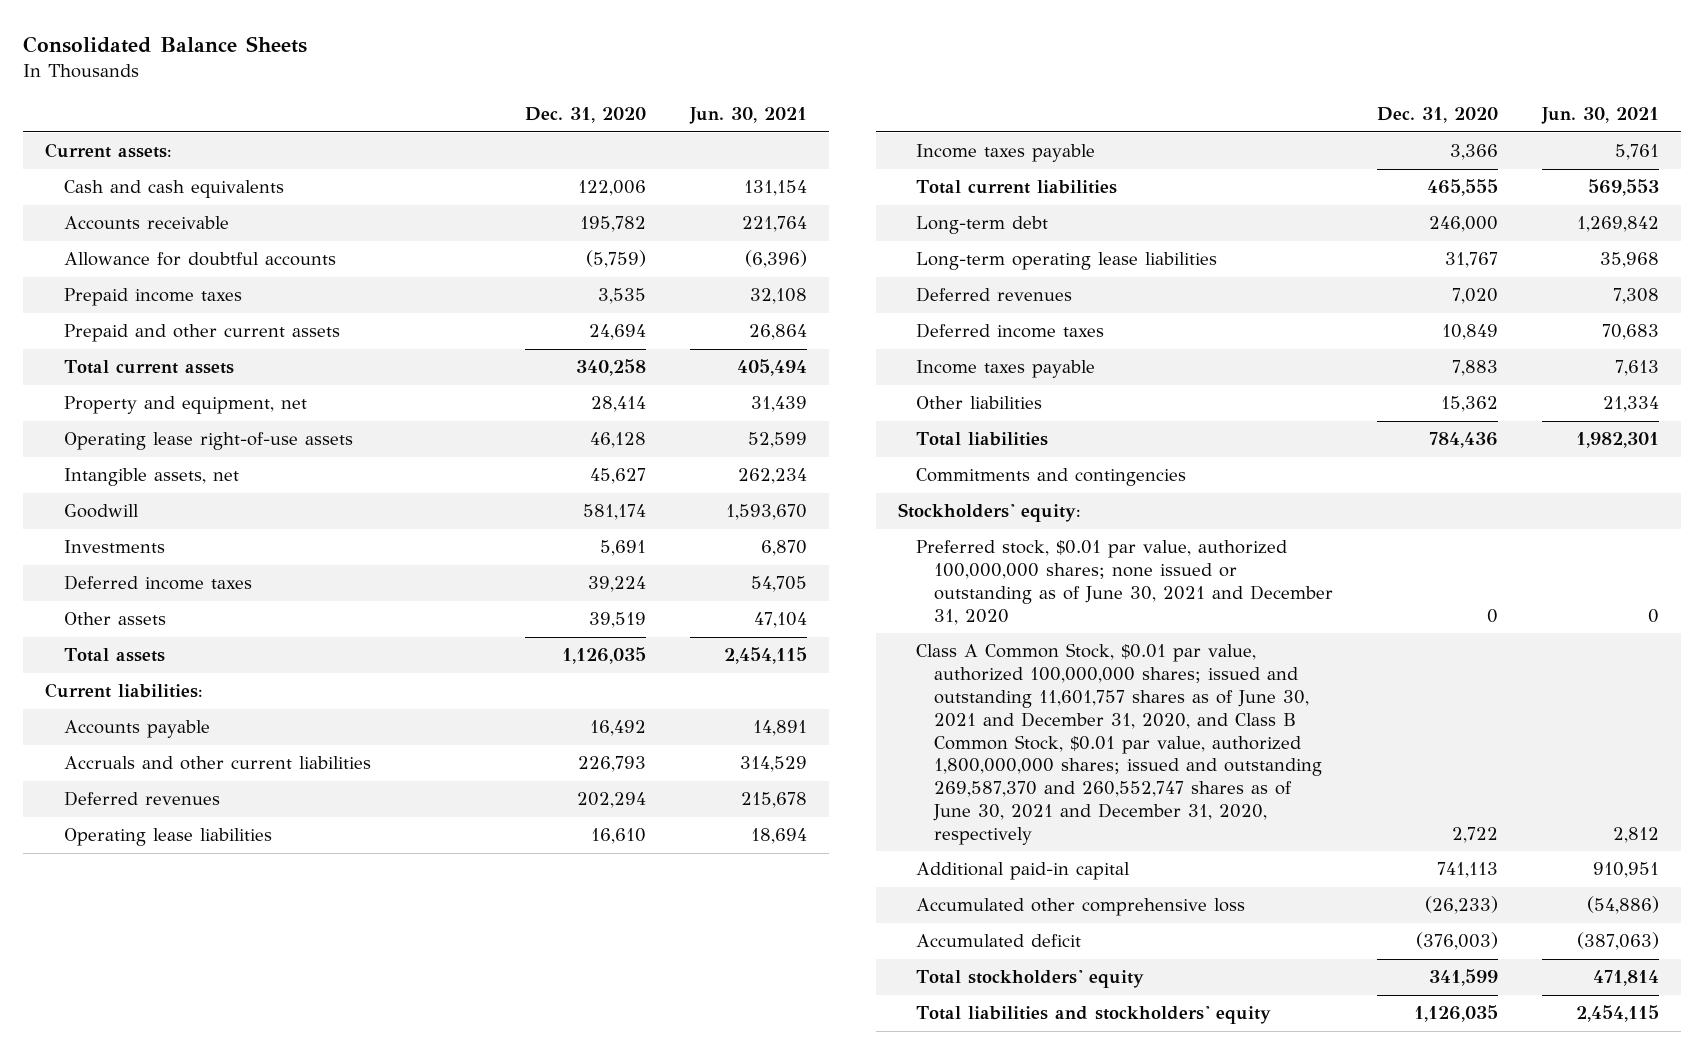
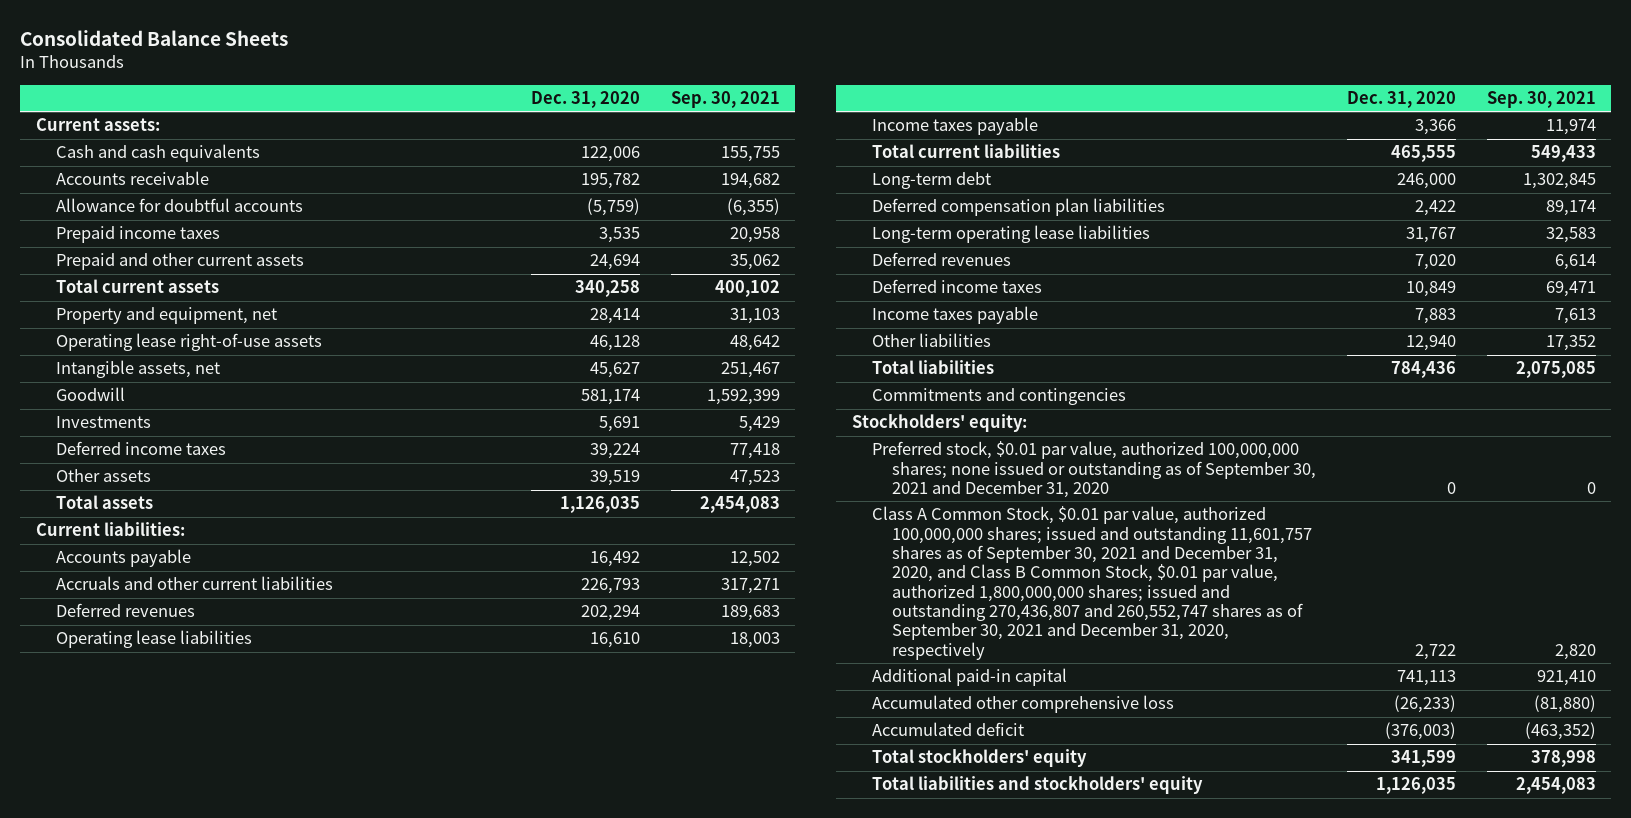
- | Dec. 31, 2020 | Jun. 30, 2021
+ | Dec. 31, 2020 | Sep. 30, 2021
+ Deferred compensation plan liabilities | 2,422 | 89,174
- Other liabilities | 15,362 | 21,334
+ Other liabilities | 12,940 | 17,352
- Preferred stock, $0.01 par value, authorized 100,000,000 shares; none issued or outstanding as of June 30, 2021 and December 31, 2020 | 0 | 0
- Class A Common Stock, $0.01 par value, authorized 100,000,000 shares; issued and outstanding 11,601,757 shares as of June 30, 2021 and December 31, 2020, and Class B Common Stock, $0.01 par value, authorized 1,800,000,000 shares; issued and outstanding 269,587,370 and 260,552,747 shares as of June 30, 2021 and December 31, 2020, respectively | 2,722 | 2,812
+ Preferred stock, $0.01 par value, authorized 100,000,000 shares; none issued or outstanding as of September 30, 2021 and December 31, 2020 | 0 | 0
+ Class A Common Stock, $0.01 par value, authorized 100,000,000 shares; issued and outstanding 11,601,757 shares as of September 30, 2021 and December 31, 2020, and Class B Common Stock, $0.01 par value, authorized 1,800,000,000 shares; issued and outstanding 270,436,807 and 260,552,747 shares as of September 30, 2021 and December 31, 2020, respectively | 2,722 | 2,820

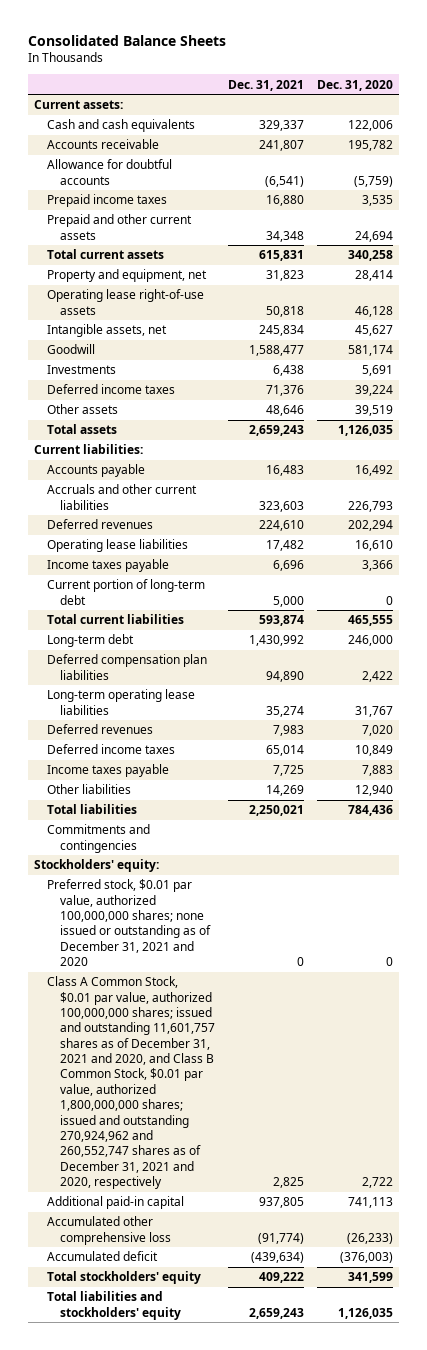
- | Dec. 31, 2020 | Sep. 30, 2021
+ | Dec. 31, 2021 | Dec. 31, 2020
+ Current portion of long-term debt | 5,000 | 0
- Preferred stock, $0.01 par value, authorized 100,000,000 shares; none issued or outstanding as of September 30, 2021 and December 31, 2020 | 0 | 0
- Class A Common Stock, $0.01 par value, authorized 100,000,000 shares; issued and outstanding 11,601,757 shares as of September 30, 2021 and December 31, 2020, and Class B Common Stock, $0.01 par value, authorized 1,800,000,000 shares; issued and outstanding 270,436,807 and 260,552,747 shares as of September 30, 2021 and December 31, 2020, respectively | 2,722 | 2,820
+ Preferred stock, $0.01 par value, authorized 100,000,000 shares; none issued or outstanding as of December 31, 2021 and 2020 | 0 | 0
+ Class A Common Stock, $0.01 par value, authorized 100,000,000 shares; issued and outstanding 11,601,757 shares as of December 31, 2021 and 2020, and Class B Common Stock, $0.01 par value, authorized 1,800,000,000 shares; issued and outstanding 270,924,962 and 260,552,747 shares as of December 31, 2021 and 2020, respectively | 2,825 | 2,722

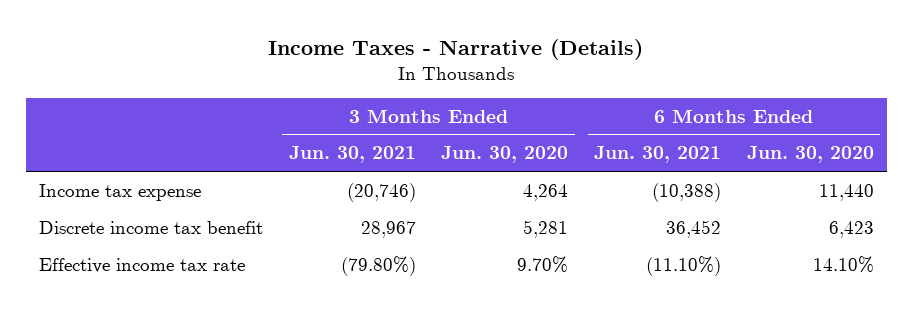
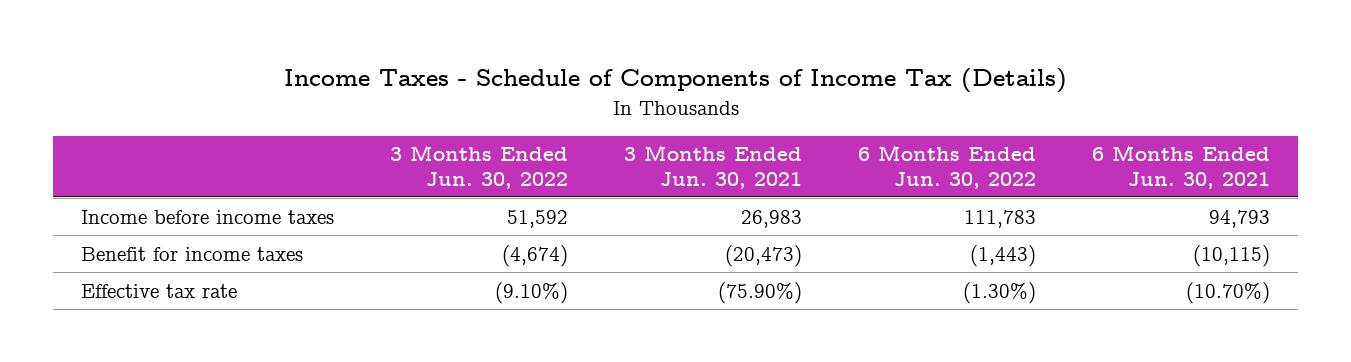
- Income Taxes - Narrative (Details)
+ Income Taxes - Schedule of Components of Income Tax (Details)
- | 3 Months Ended Jun. 30, 2021 | 3 Months Ended Jun. 30, 2020 | 6 Months Ended Jun. 30, 2021 | 6 Months Ended Jun. 30, 2020
+ | 3 Months Ended Jun. 30, 2022 | 3 Months Ended Jun. 30, 2021 | 6 Months Ended Jun. 30, 2022 | 6 Months Ended Jun. 30, 2021
- Income tax expense | (20,746) | 4,264 | (10,388) | 11,440
- Discrete income tax benefit | 28,967 | 5,281 | 36,452 | 6,423
- Effective income tax rate | (79.80%) | 9.70% | (11.10%) | 14.10%
+ Income before income taxes | 51,592 | 26,983 | 111,783 | 94,793
+ Benefit for income taxes | (4,674) | (20,473) | (1,443) | (10,115)
+ Effective tax rate | (9.10%) | (75.90%) | (1.30%) | (10.70%)

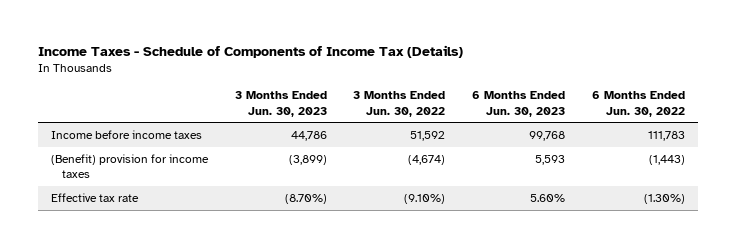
- | 3 Months Ended Jun. 30, 2022 | 3 Months Ended Jun. 30, 2021 | 6 Months Ended Jun. 30, 2022 | 6 Months Ended Jun. 30, 2021
+ | 3 Months Ended Jun. 30, 2023 | 3 Months Ended Jun. 30, 2022 | 6 Months Ended Jun. 30, 2023 | 6 Months Ended Jun. 30, 2022
- Benefit for income taxes | (4,674) | (20,473) | (1,443) | (10,115)
+ (Benefit) provision for income taxes | (3,899) | (4,674) | 5,593 | (1,443)

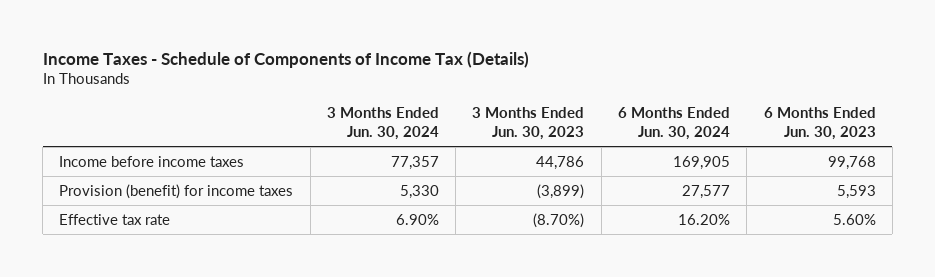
- | 3 Months Ended Jun. 30, 2023 | 3 Months Ended Jun. 30, 2022 | 6 Months Ended Jun. 30, 2023 | 6 Months Ended Jun. 30, 2022
+ | 3 Months Ended Jun. 30, 2024 | 3 Months Ended Jun. 30, 2023 | 6 Months Ended Jun. 30, 2024 | 6 Months Ended Jun. 30, 2023
- (Benefit) provision for income taxes | (3,899) | (4,674) | 5,593 | (1,443)
+ Provision (benefit) for income taxes | 5,330 | (3,899) | 27,577 | 5,593

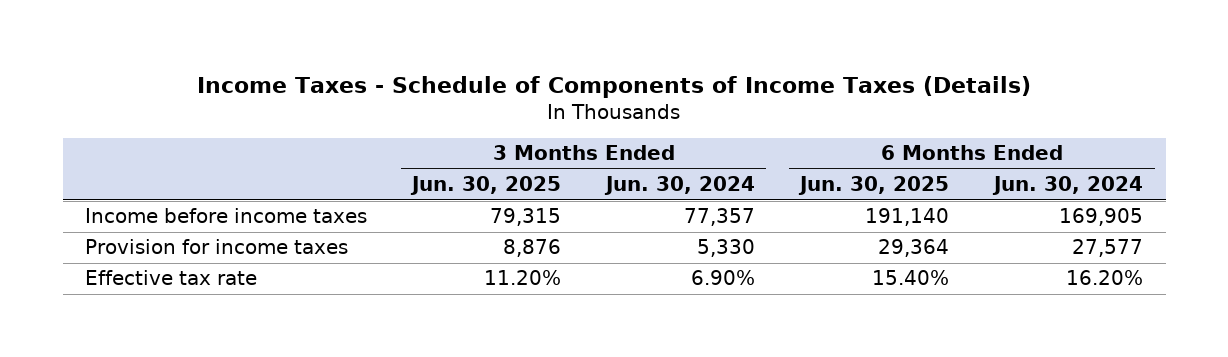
- Income Taxes - Schedule of Components of Income Tax (Details)
+ Income Taxes - Schedule of Components of Income Taxes (Details)
- | 3 Months Ended Jun. 30, 2024 | 3 Months Ended Jun. 30, 2023 | 6 Months Ended Jun. 30, 2024 | 6 Months Ended Jun. 30, 2023
+ | 3 Months Ended Jun. 30, 2025 | 3 Months Ended Jun. 30, 2024 | 6 Months Ended Jun. 30, 2025 | 6 Months Ended Jun. 30, 2024
- Provision (benefit) for income taxes | 5,330 | (3,899) | 27,577 | 5,593
+ Provision for income taxes | 8,876 | 5,330 | 29,364 | 27,577

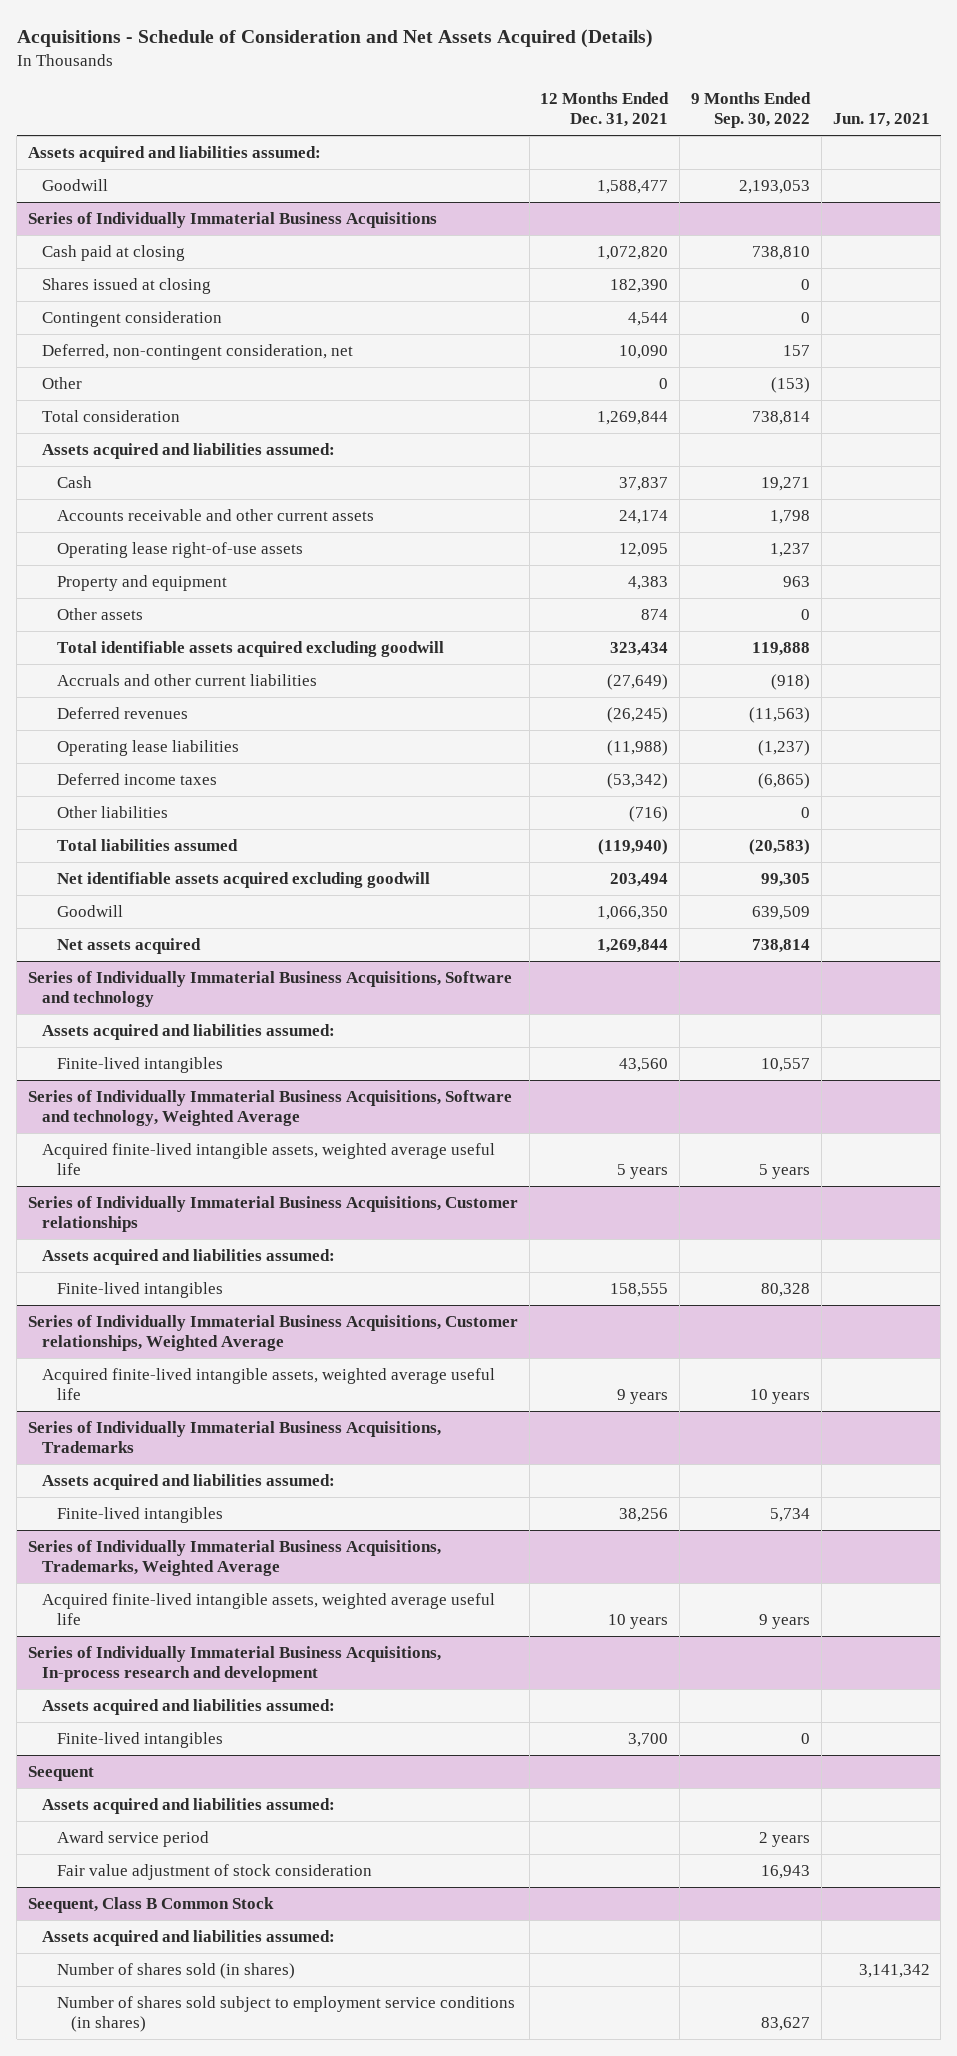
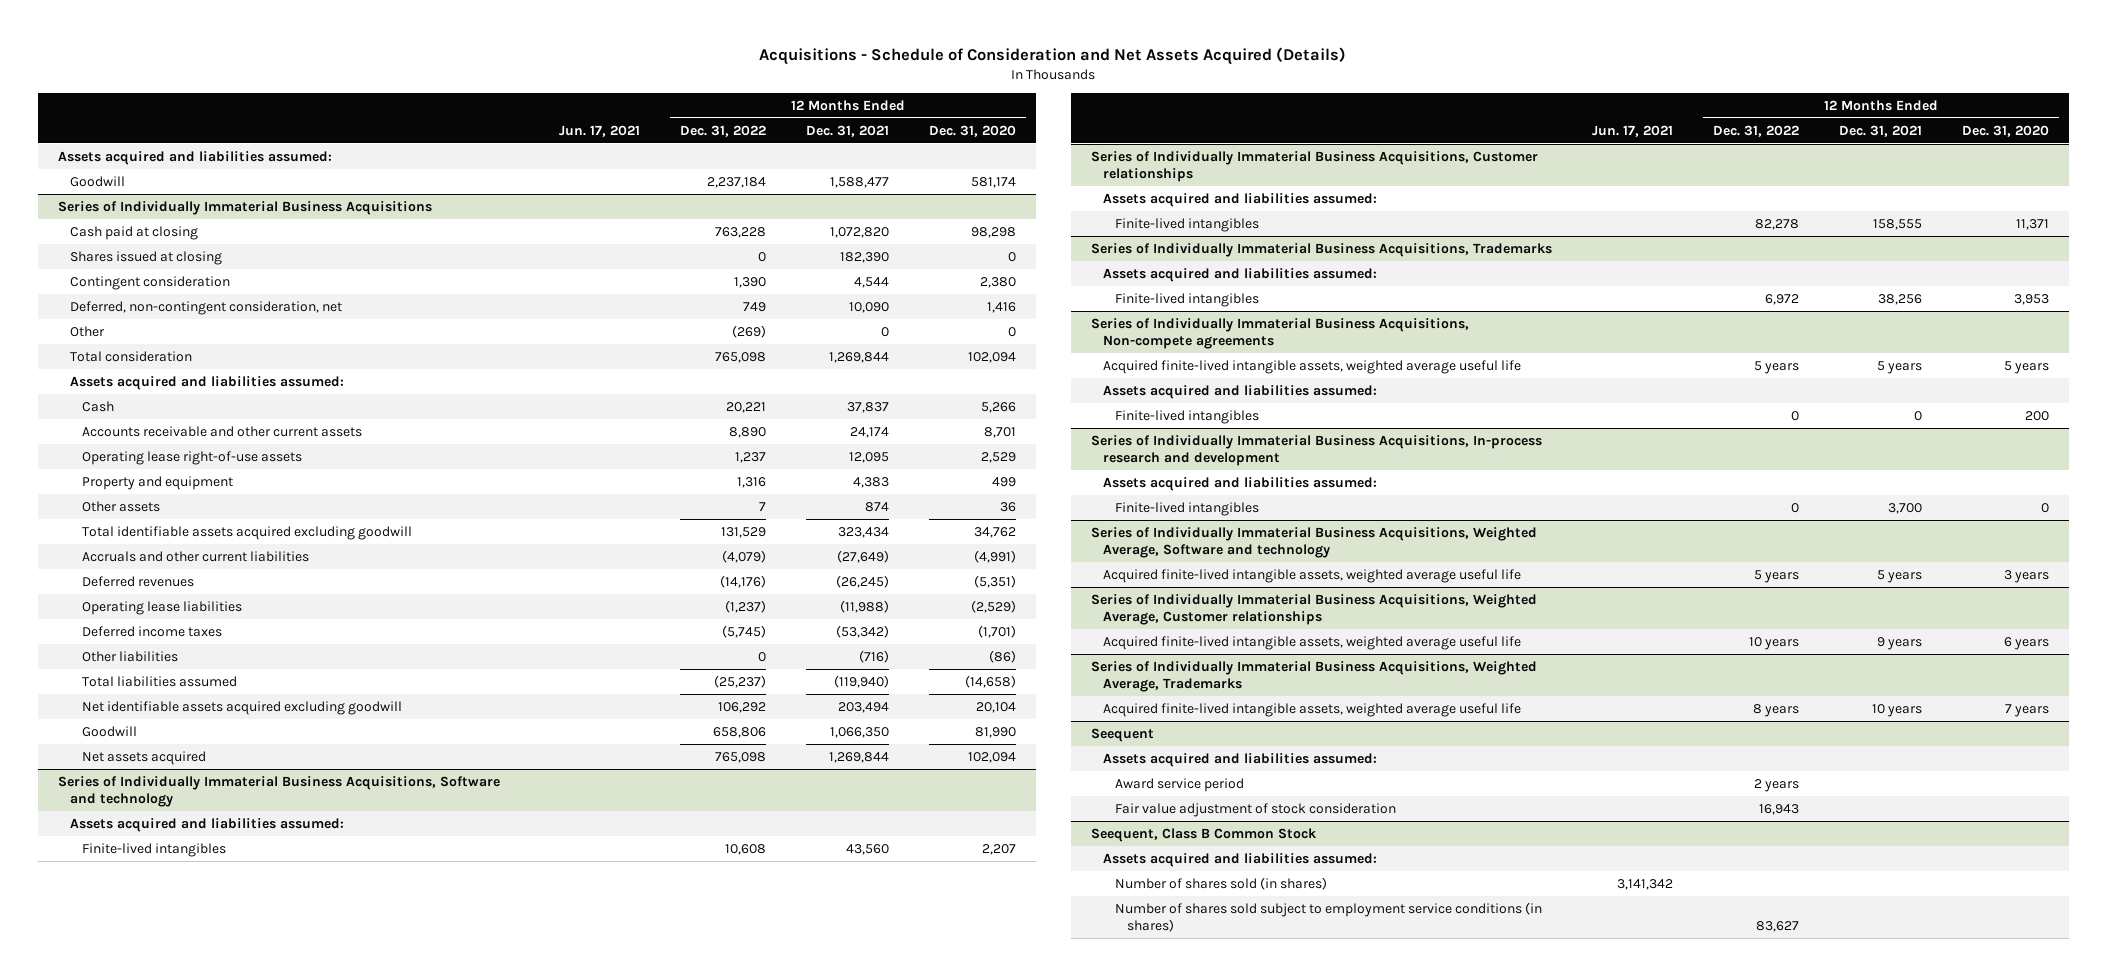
- | 12 Months Ended Dec. 31, 2021 | 9 Months Ended Sep. 30, 2022 | Jun. 17, 2021
+ | Jun. 17, 2021 | 12 Months Ended Dec. 31, 2022 | 12 Months Ended Dec. 31, 2021 | 12 Months Ended Dec. 31, 2020
- Series of Individually Immaterial Business Acquisitions, Software and technology, Weighted Average
- Acquired finite-lived intangible assets, weighted average useful life | 5 years | 5 years |
- Series of Individually Immaterial Business Acquisitions, Customer relationships, Weighted Average
- Acquired finite-lived intangible assets, weighted average useful life | 9 years | 10 years |
- Series of Individually Immaterial Business Acquisitions, Trademarks, Weighted Average
- Acquired finite-lived intangible assets, weighted average useful life | 10 years | 9 years |
+ Series of Individually Immaterial Business Acquisitions, Non-compete agreements
+ Acquired finite-lived intangible assets, weighted average useful life | | 5 years | 5 years | 5 years
+ Assets acquired and liabilities assumed:
+ Finite-lived intangibles | | 0 | 0 | 200
+ Series of Individually Immaterial Business Acquisitions, Weighted Average, Software and technology
+ Acquired finite-lived intangible assets, weighted average useful life | | 5 years | 5 years | 3 years
+ Series of Individually Immaterial Business Acquisitions, Weighted Average, Customer relationships
+ Acquired finite-lived intangible assets, weighted average useful life | | 10 years | 9 years | 6 years
+ Series of Individually Immaterial Business Acquisitions, Weighted Average, Trademarks
+ Acquired finite-lived intangible assets, weighted average useful life | | 8 years | 10 years | 7 years

